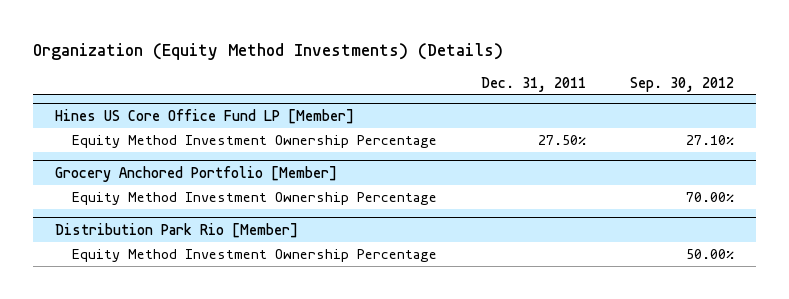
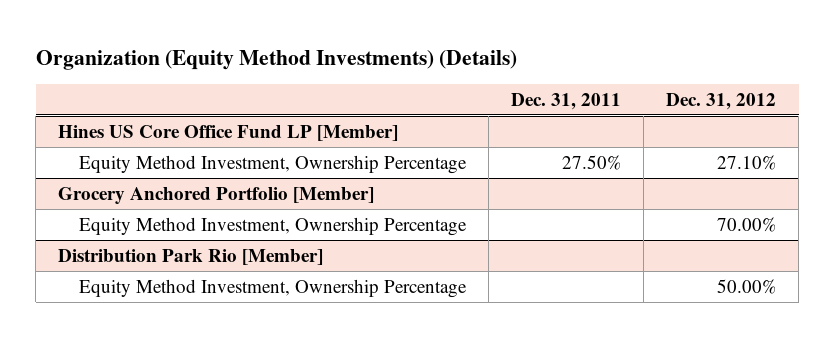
- | Dec. 31, 2011 | Sep. 30, 2012
+ | Dec. 31, 2011 | Dec. 31, 2012
@ Hines US Core Office Fund LP [Member]
- Equity Method Investment Ownership Percentage | 27.50% | 27.10%
+ Equity Method Investment, Ownership Percentage | 27.50% | 27.10%
@ Grocery Anchored Portfolio [Member]
- Equity Method Investment Ownership Percentage | | 70.00%
+ Equity Method Investment, Ownership Percentage | | 70.00%
@ Distribution Park Rio [Member]
- Equity Method Investment Ownership Percentage | | 50.00%
+ Equity Method Investment, Ownership Percentage | | 50.00%

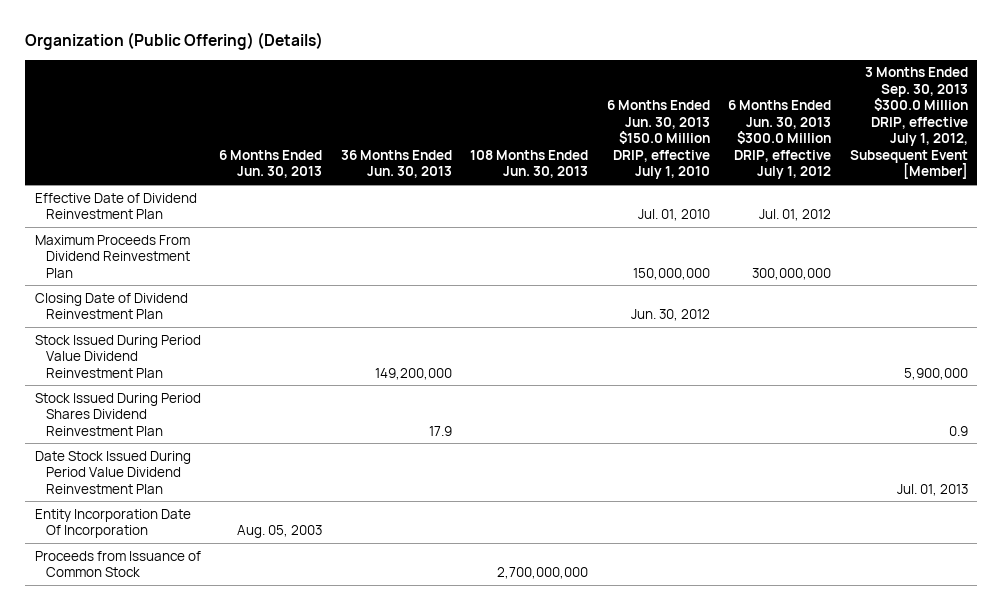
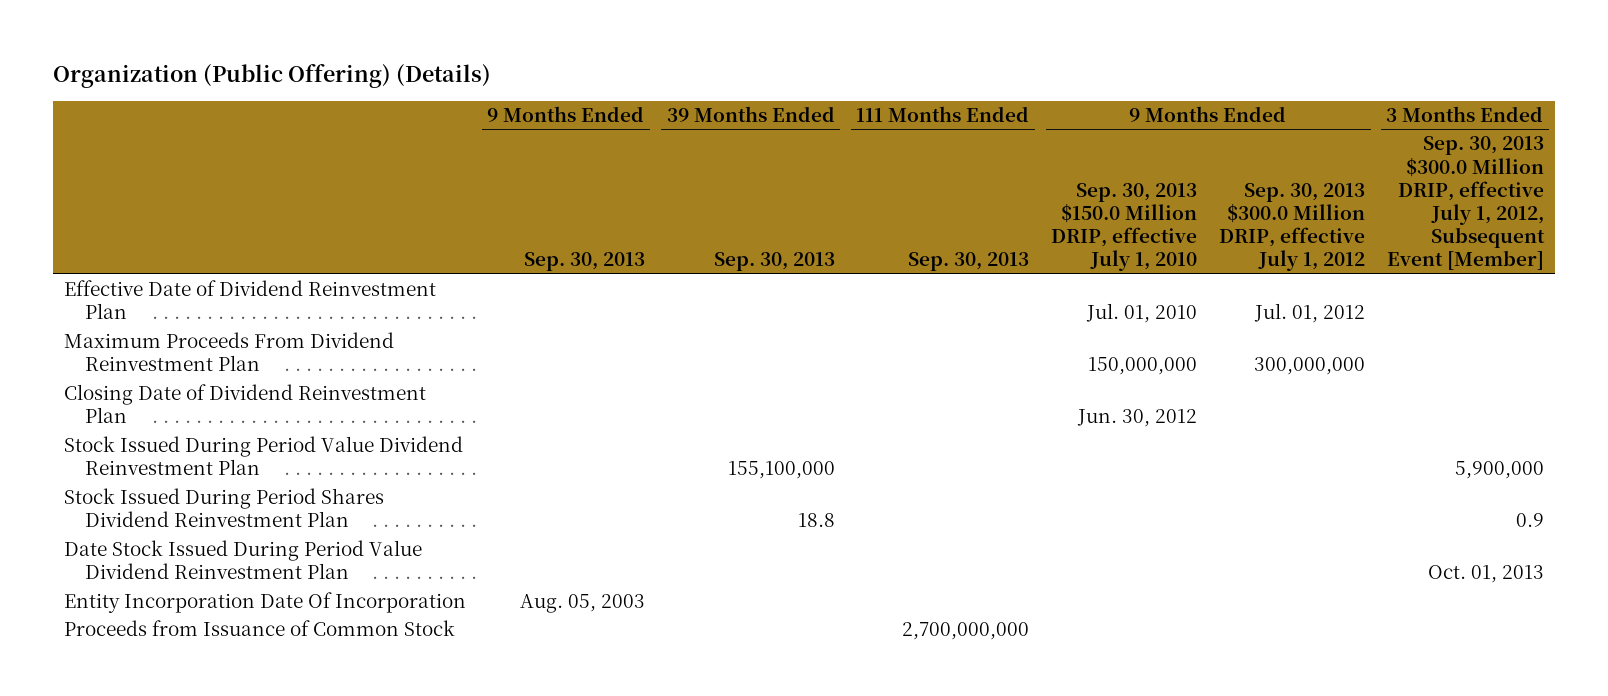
- | 6 Months Ended Jun. 30, 2013 | 36 Months Ended Jun. 30, 2013 | 108 Months Ended Jun. 30, 2013 | 6 Months Ended Jun. 30, 2013 $150.0 Million DRIP, effective July 1, 2010 | 6 Months Ended Jun. 30, 2013 $300.0 Million DRIP, effective July 1, 2012 | 3 Months Ended Sep. 30, 2013 $300.0 Million DRIP, effective July 1, 2012, Subsequent Event [Member]
+ | 9 Months Ended Sep. 30, 2013 | 39 Months Ended Sep. 30, 2013 | 111 Months Ended Sep. 30, 2013 | 9 Months Ended Sep. 30, 2013 $150.0 Million DRIP, effective July 1, 2010 | 9 Months Ended Sep. 30, 2013 $300.0 Million DRIP, effective July 1, 2012 | 3 Months Ended Sep. 30, 2013 $300.0 Million DRIP, effective July 1, 2012, Subsequent Event [Member]
- Date Stock Issued During Period Value Dividend Reinvestment Plan | | | | | | Jul. 01, 2013
+ Date Stock Issued During Period Value Dividend Reinvestment Plan | | | | | | Oct. 01, 2013

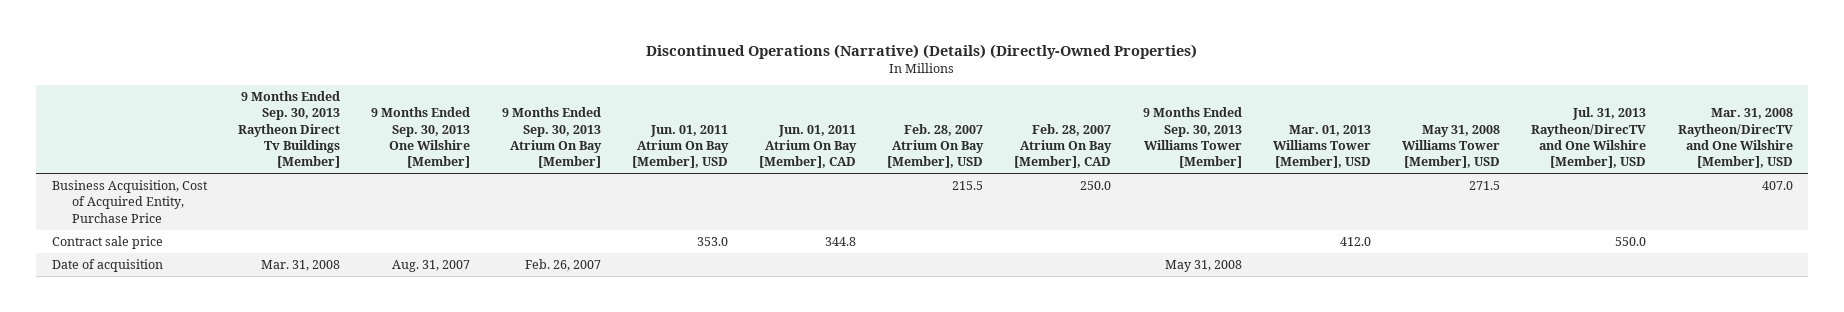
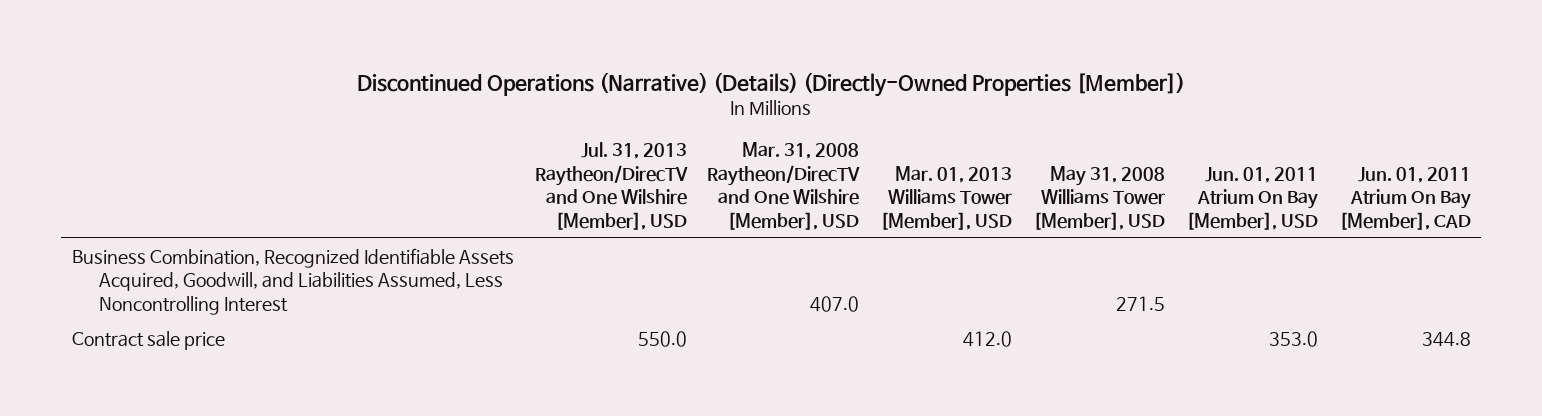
- Discontinued Operations (Narrative) (Details) (Directly-Owned Properties)
+ Discontinued Operations (Narrative) (Details) (Directly-Owned Properties [Member])
- | 9 Months Ended Sep. 30, 2013 Raytheon Direct Tv Buildings [Member] | 9 Months Ended Sep. 30, 2013 One Wilshire [Member] | 9 Months Ended Sep. 30, 2013 Atrium On Bay [Member] | Jun. 01, 2011 Atrium On Bay [Member], USD | Jun. 01, 2011 Atrium On Bay [Member], CAD | Feb. 28, 2007 Atrium On Bay [Member], USD | Feb. 28, 2007 Atrium On Bay [Member], CAD | 9 Months Ended Sep. 30, 2013 Williams Tower [Member] | Mar. 01, 2013 Williams Tower [Member], USD | May 31, 2008 Williams Tower [Member], USD | Jul. 31, 2013 Raytheon/DirecTV and One Wilshire [Member], USD | Mar. 31, 2008 Raytheon/DirecTV and One Wilshire [Member], USD
+ | Jul. 31, 2013 Raytheon/DirecTV and One Wilshire [Member], USD | Mar. 31, 2008 Raytheon/DirecTV and One Wilshire [Member], USD | Mar. 01, 2013 Williams Tower [Member], USD | May 31, 2008 Williams Tower [Member], USD | Jun. 01, 2011 Atrium On Bay [Member], USD | Jun. 01, 2011 Atrium On Bay [Member], CAD
- Business Acquisition, Cost of Acquired Entity, Purchase Price | | | | | | 215.5 | 250.0 | | | 271.5 | | 407.0
+ Business Combination, Recognized Identifiable Assets Acquired, Goodwill, and Liabilities Assumed, Less Noncontrolling Interest | | 407.0 | | 271.5 | |
- Date of acquisition | Mar. 31, 2008 | Aug. 31, 2007 | Feb. 26, 2007 | | | | | May 31, 2008 | | | |

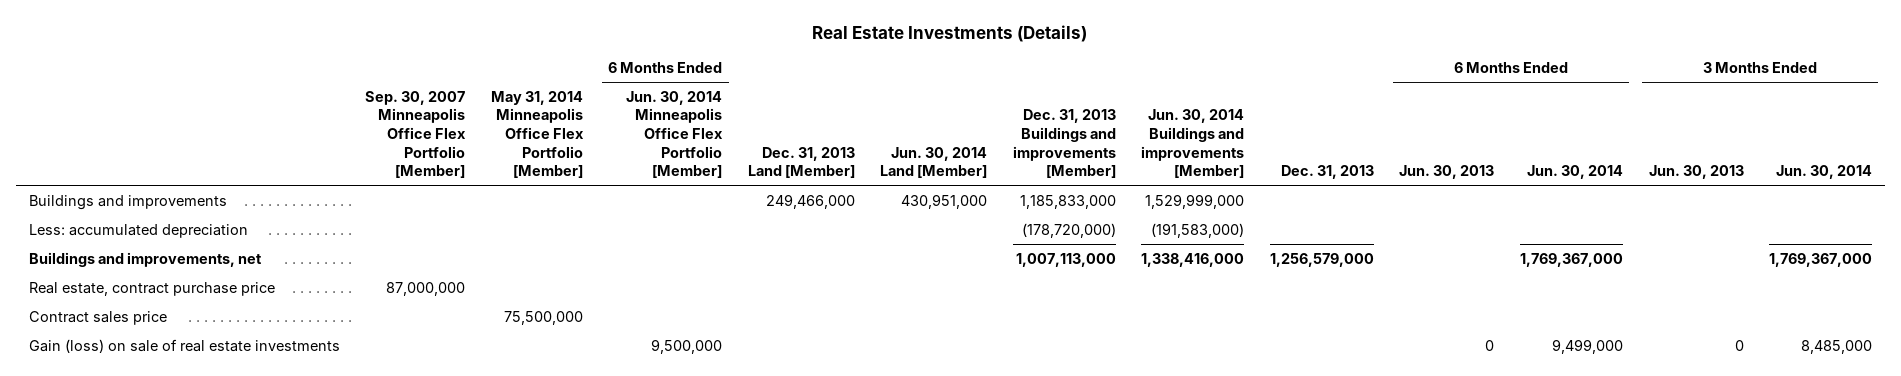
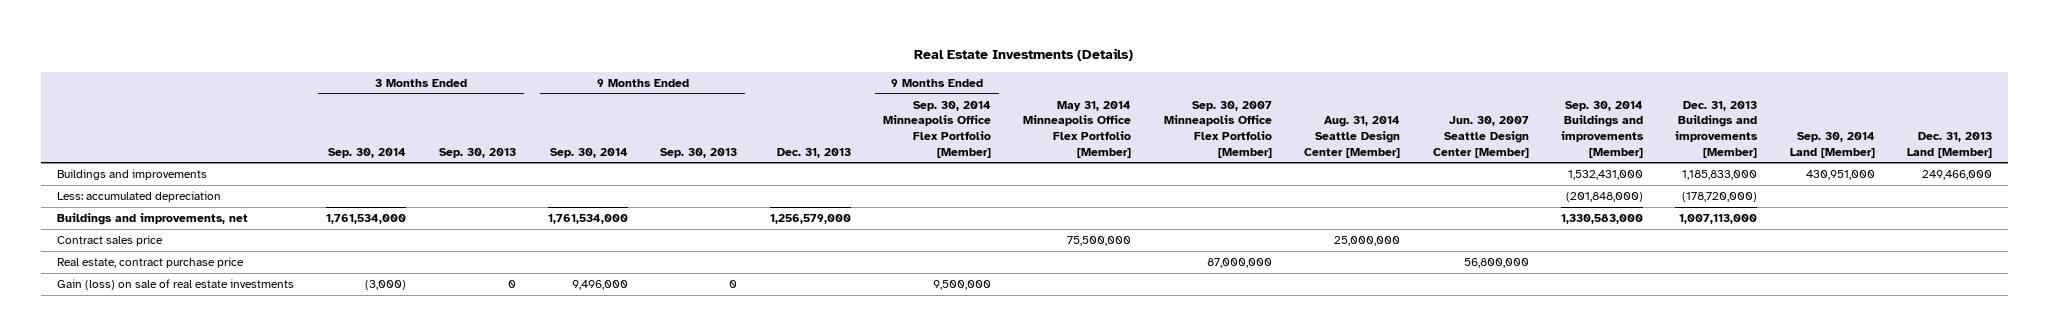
- | Sep. 30, 2007 Minneapolis Office Flex Portfolio [Member] | May 31, 2014 Minneapolis Office Flex Portfolio [Member] | 6 Months Ended Jun. 30, 2014 Minneapolis Office Flex Portfolio [Member] | Dec. 31, 2013 Land [Member] | Jun. 30, 2014 Land [Member] | Dec. 31, 2013 Buildings and improvements [Member] | Jun. 30, 2014 Buildings and improvements [Member] | Dec. 31, 2013 | 6 Months Ended Jun. 30, 2013 | 6 Months Ended Jun. 30, 2014 | 3 Months Ended Jun. 30, 2013 | 3 Months Ended Jun. 30, 2014
+ | 3 Months Ended Sep. 30, 2014 | 3 Months Ended Sep. 30, 2013 | 9 Months Ended Sep. 30, 2014 | 9 Months Ended Sep. 30, 2013 | Dec. 31, 2013 | 9 Months Ended Sep. 30, 2014 Minneapolis Office Flex Portfolio [Member] | May 31, 2014 Minneapolis Office Flex Portfolio [Member] | Sep. 30, 2007 Minneapolis Office Flex Portfolio [Member] | Aug. 31, 2014 Seattle Design Center [Member] | Jun. 30, 2007 Seattle Design Center [Member] | Sep. 30, 2014 Buildings and improvements [Member] | Dec. 31, 2013 Buildings and improvements [Member] | Sep. 30, 2014 Land [Member] | Dec. 31, 2013 Land [Member]
moved down: Real estate, contract purchase price | | | | | | | | 87,000,000 | | 56,800,000 | | | |

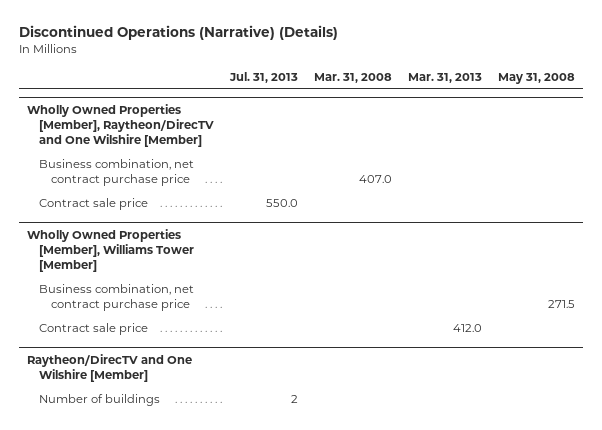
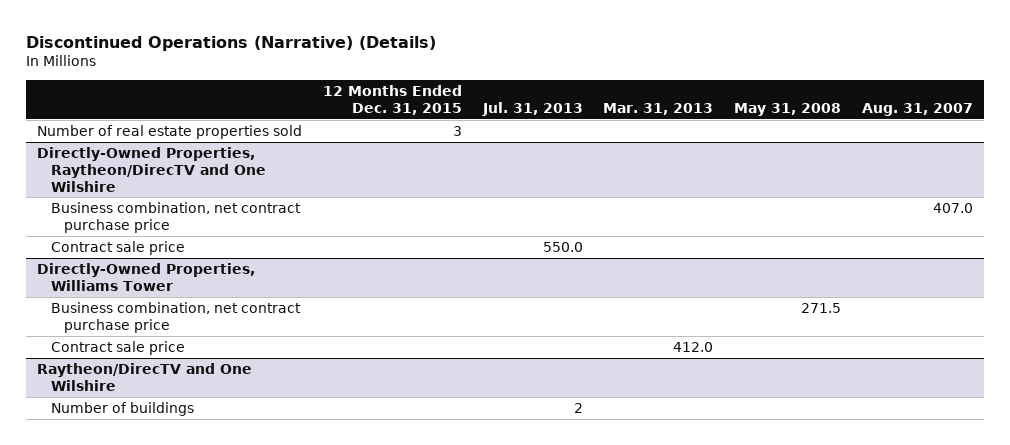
- | Jul. 31, 2013 | Mar. 31, 2008 | Mar. 31, 2013 | May 31, 2008
+ | 12 Months Ended Dec. 31, 2015 | Jul. 31, 2013 | Mar. 31, 2013 | May 31, 2008 | Aug. 31, 2007
- Wholly Owned Properties [Member], Raytheon/DirecTV and One Wilshire [Member]
+ Number of real estate properties sold | 3 | | | |
+ Directly-Owned Properties, Raytheon/DirecTV and One Wilshire
- Wholly Owned Properties [Member], Williams Tower [Member]
+ Directly-Owned Properties, Williams Tower
- Raytheon/DirecTV and One Wilshire [Member]
+ Raytheon/DirecTV and One Wilshire

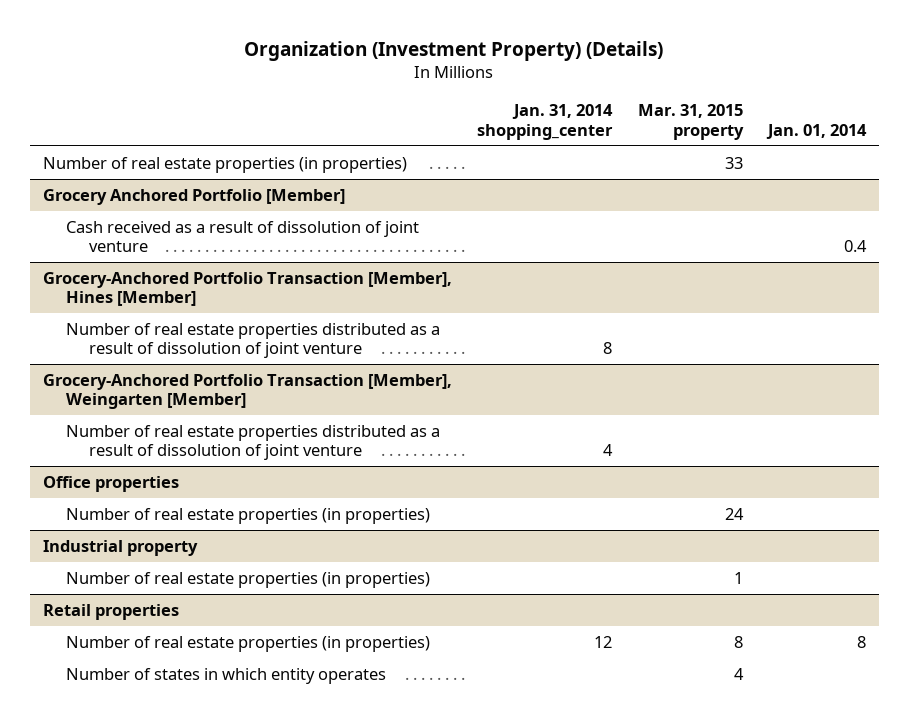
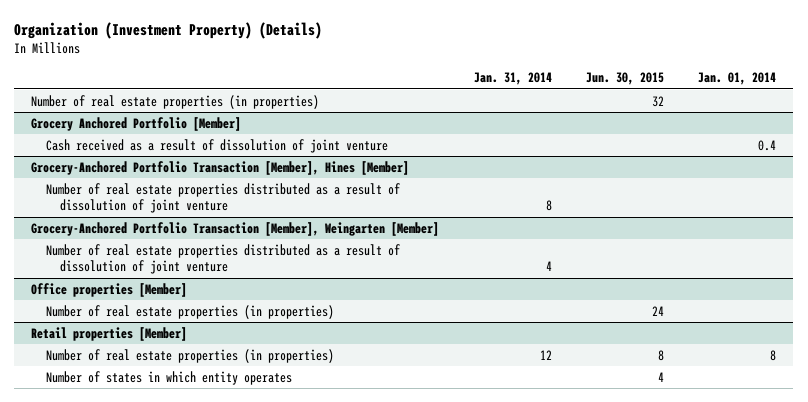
- | Jan. 31, 2014 shopping_center | Mar. 31, 2015 property | Jan. 01, 2014
+ | Jan. 31, 2014 | Jun. 30, 2015 | Jan. 01, 2014
- Office properties
+ Office properties [Member]
- Industrial property
- Number of real estate properties (in properties) | | 1 |
- Retail properties
+ Retail properties [Member]

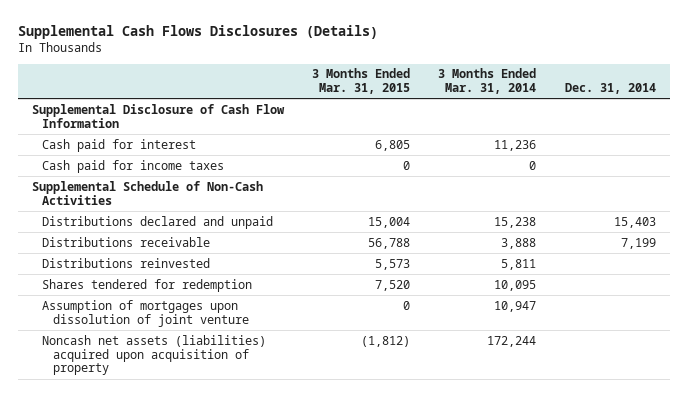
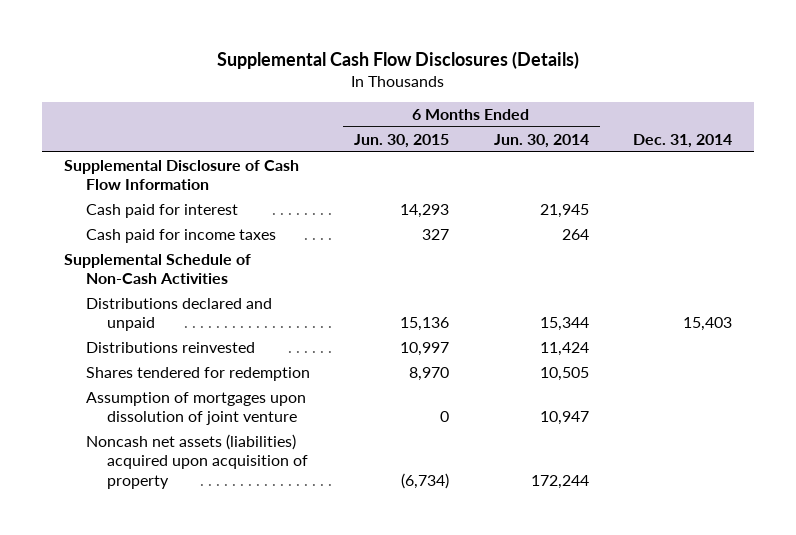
- Supplemental Cash Flows Disclosures (Details)
+ Supplemental Cash Flow Disclosures (Details)
- | 3 Months Ended Mar. 31, 2015 | 3 Months Ended Mar. 31, 2014 | Dec. 31, 2014
+ | 6 Months Ended Jun. 30, 2015 | 6 Months Ended Jun. 30, 2014 | Dec. 31, 2014
- Distributions receivable | 56,788 | 3,888 | 7,199

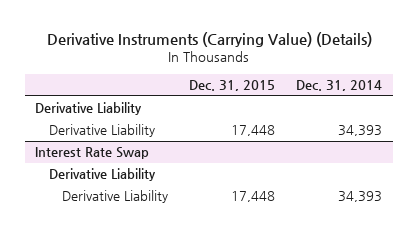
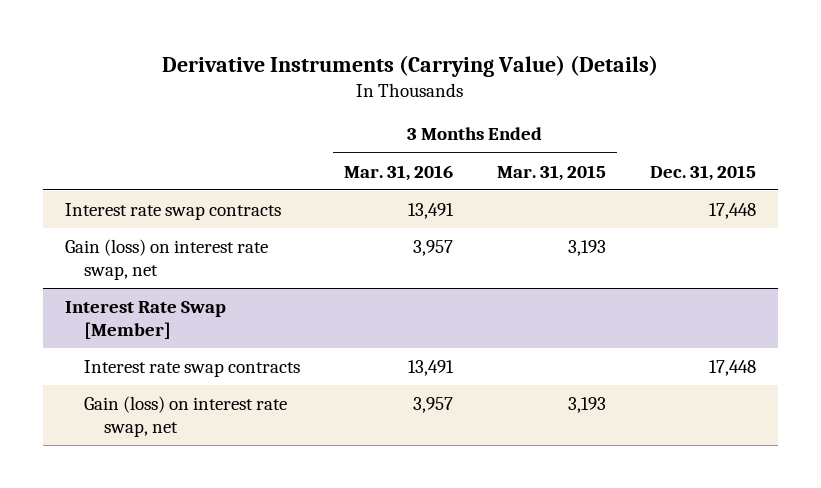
- | Dec. 31, 2015 | Dec. 31, 2014
+ | 3 Months Ended Mar. 31, 2016 | 3 Months Ended Mar. 31, 2015 | Dec. 31, 2015
- Derivative Liability
- Derivative Liability | 17,448 | 34,393
- Interest Rate Swap
- Derivative Liability
- Derivative Liability | 17,448 | 34,393
+ Interest rate swap contracts | 13,491 | | 17,448
+ Gain (loss) on interest rate swap, net | 3,957 | 3,193 |
+ Interest Rate Swap [Member]
+ Interest rate swap contracts | 13,491 | | 17,448
+ Gain (loss) on interest rate swap, net | 3,957 | 3,193 |

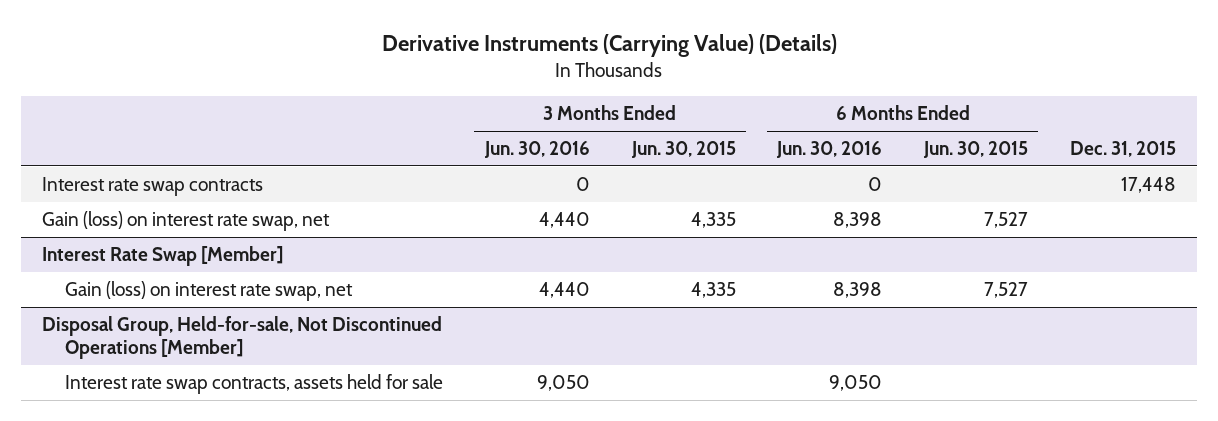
- | 3 Months Ended Mar. 31, 2016 | 3 Months Ended Mar. 31, 2015 | Dec. 31, 2015
+ | 3 Months Ended Jun. 30, 2016 | 3 Months Ended Jun. 30, 2015 | 6 Months Ended Jun. 30, 2016 | 6 Months Ended Jun. 30, 2015 | Dec. 31, 2015
@ Interest Rate Swap [Member]
- Interest rate swap contracts | 13,491 | | 17,448
+ Disposal Group, Held-for-sale, Not Discontinued Operations [Member]
+ Interest rate swap contracts, assets held for sale | 9,050 | | 9,050 | |

